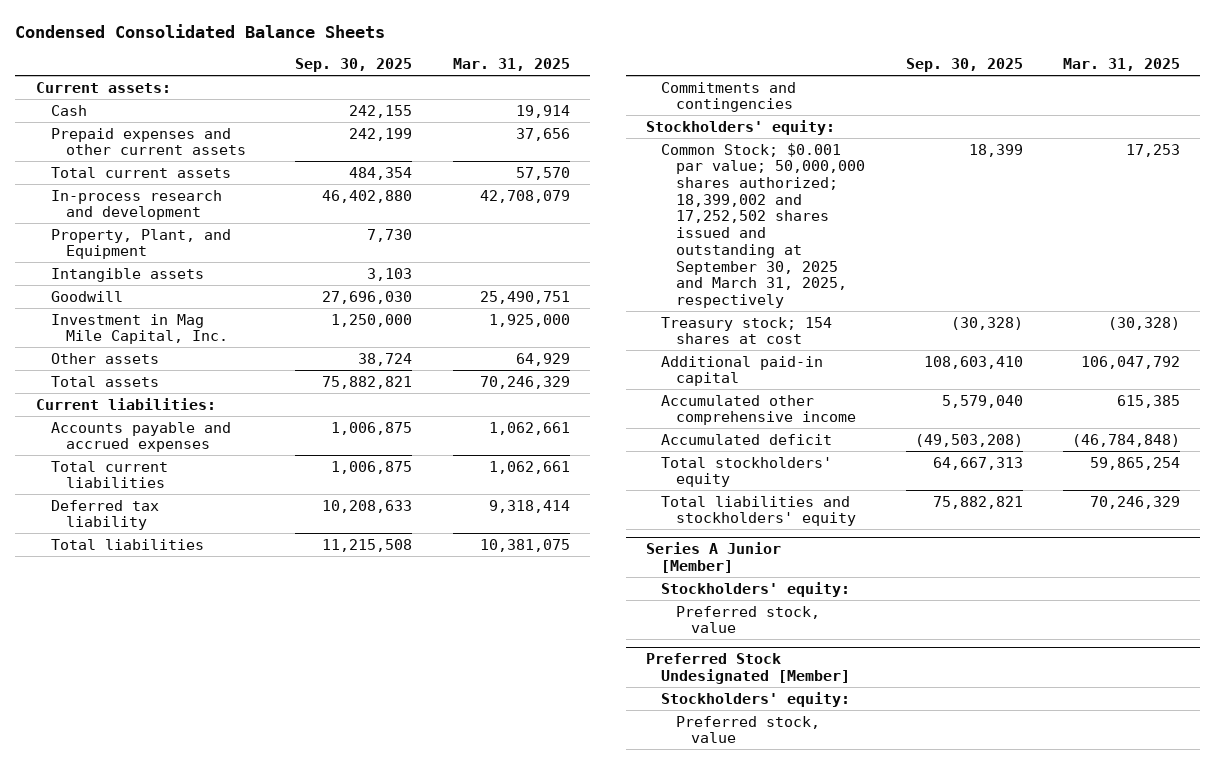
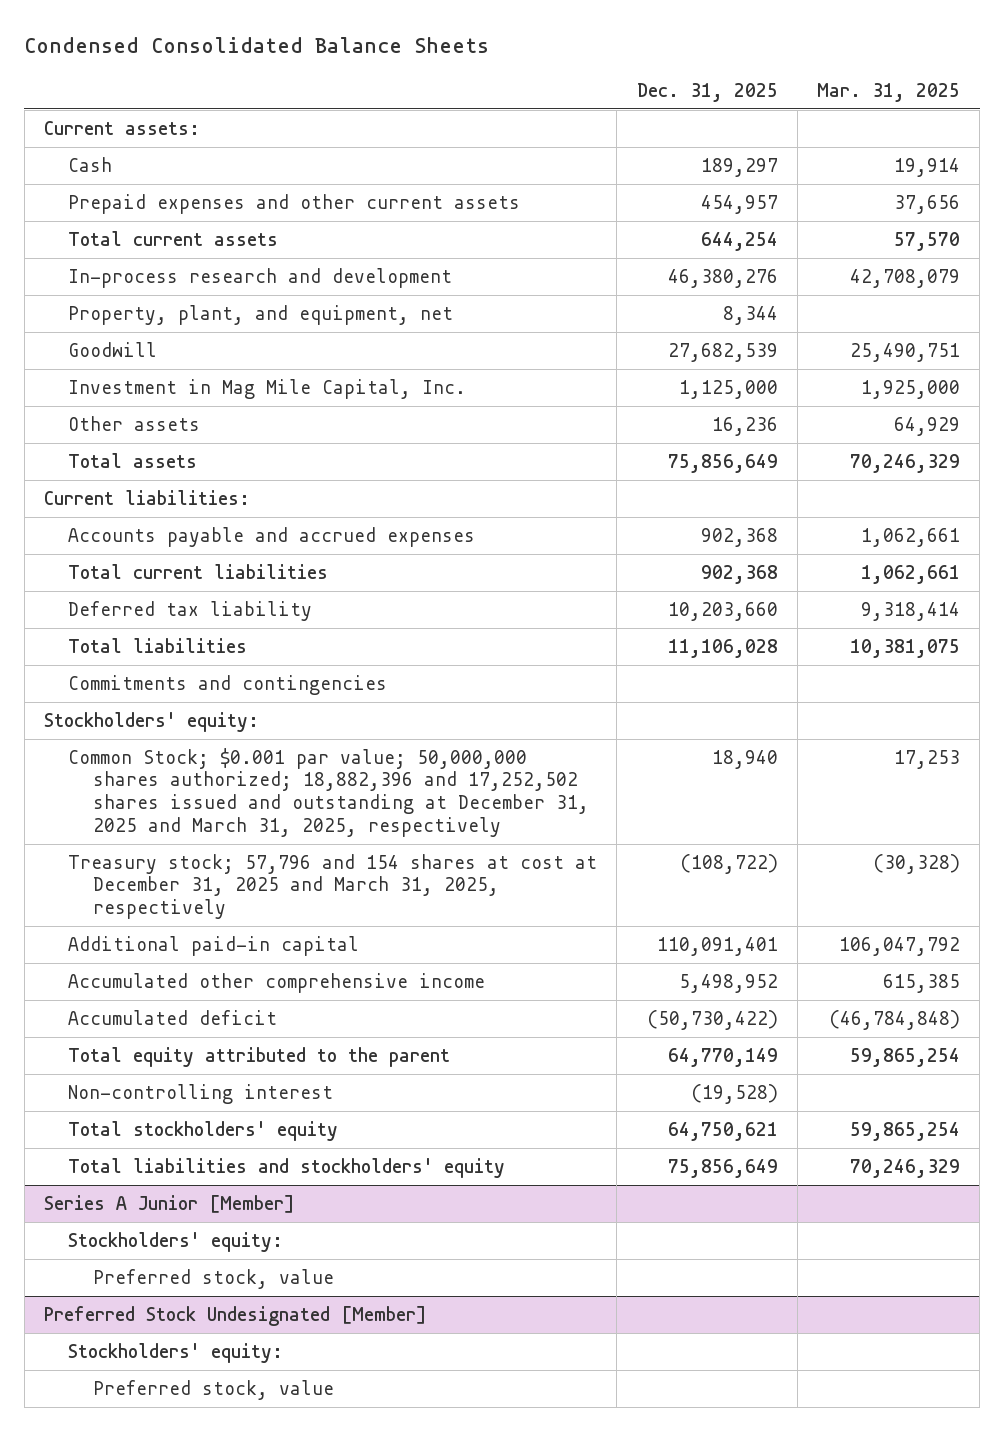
- | Sep. 30, 2025 | Mar. 31, 2025
+ | Dec. 31, 2025 | Mar. 31, 2025
- Property, Plant, and Equipment | 7,730 |
- Intangible assets | 3,103 |
+ Property, plant, and equipment, net | 8,344 |
- Common Stock; $0.001 par value; 50,000,000 shares authorized; 18,399,002 and 17,252,502 shares issued and outstanding at September 30, 2025 and March 31, 2025, respectively | 18,399 | 17,253
- Treasury stock; 154 shares at cost | (30,328) | (30,328)
+ Common Stock; $0.001 par value; 50,000,000 shares authorized; 18,882,396 and 17,252,502 shares issued and outstanding at December 31, 2025 and March 31, 2025, respectively | 18,940 | 17,253
+ Treasury stock; 57,796 and 154 shares at cost at December 31, 2025 and March 31, 2025, respectively | (108,722) | (30,328)
+ Total equity attributed to the parent | 64,770,149 | 59,865,254
+ Non-controlling interest | (19,528) |

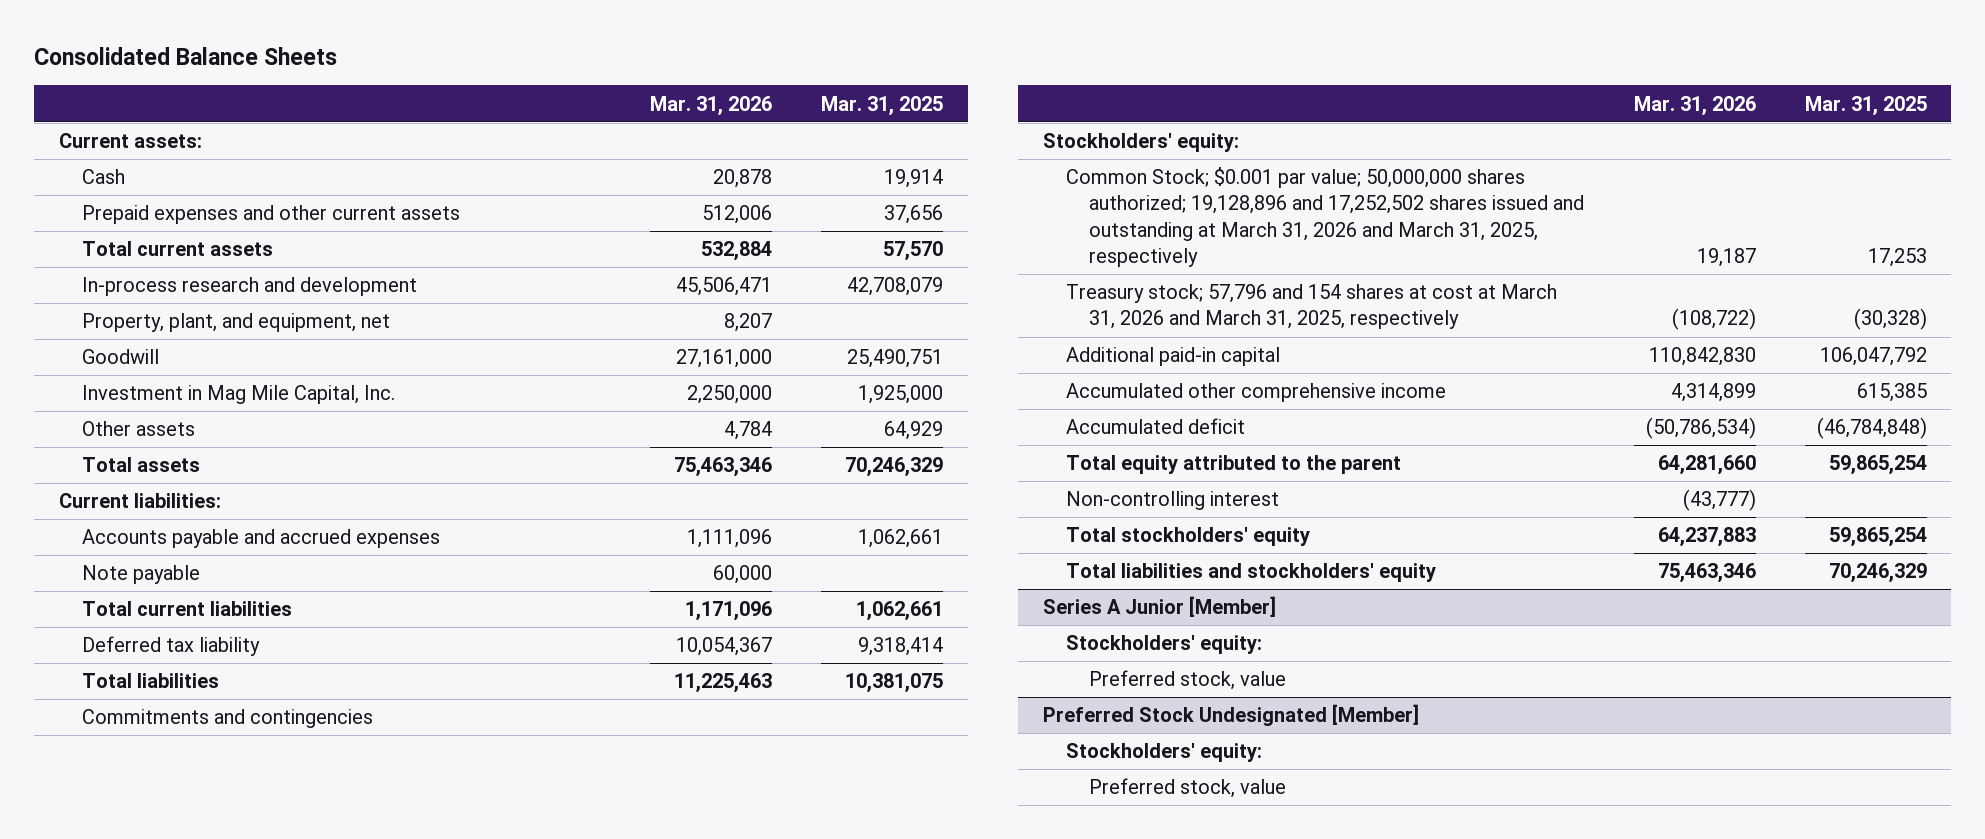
- Condensed Consolidated Balance Sheets
+ Consolidated Balance Sheets
- | Dec. 31, 2025 | Mar. 31, 2025
+ | Mar. 31, 2026 | Mar. 31, 2025
+ Note payable | 60,000 |
- Common Stock; $0.001 par value; 50,000,000 shares authorized; 18,882,396 and 17,252,502 shares issued and outstanding at December 31, 2025 and March 31, 2025, respectively | 18,940 | 17,253
- Treasury stock; 57,796 and 154 shares at cost at December 31, 2025 and March 31, 2025, respectively | (108,722) | (30,328)
+ Common Stock; $0.001 par value; 50,000,000 shares authorized; 19,128,896 and 17,252,502 shares issued and outstanding at March 31, 2026 and March 31, 2025, respectively | 19,187 | 17,253
+ Treasury stock; 57,796 and 154 shares at cost at March 31, 2026 and March 31, 2025, respectively | (108,722) | (30,328)

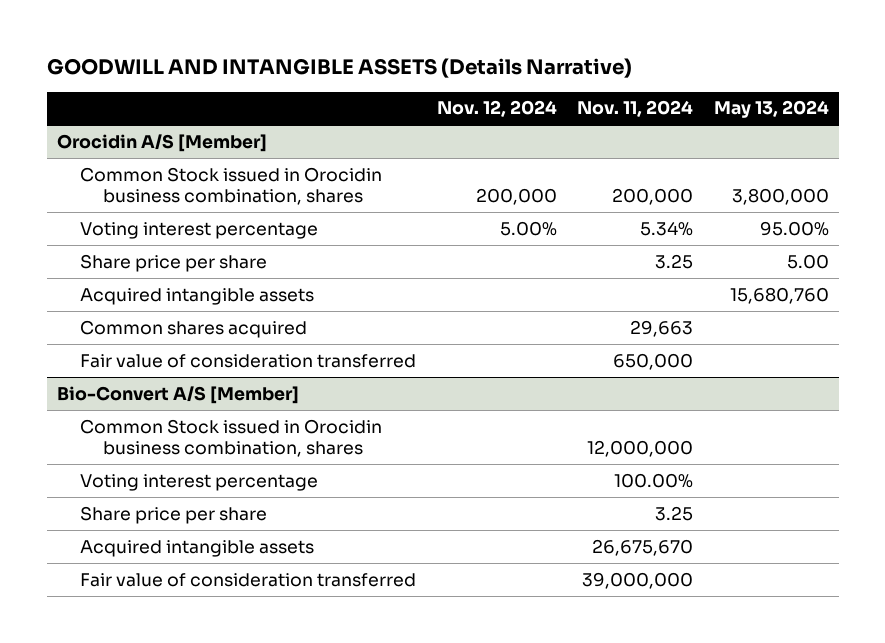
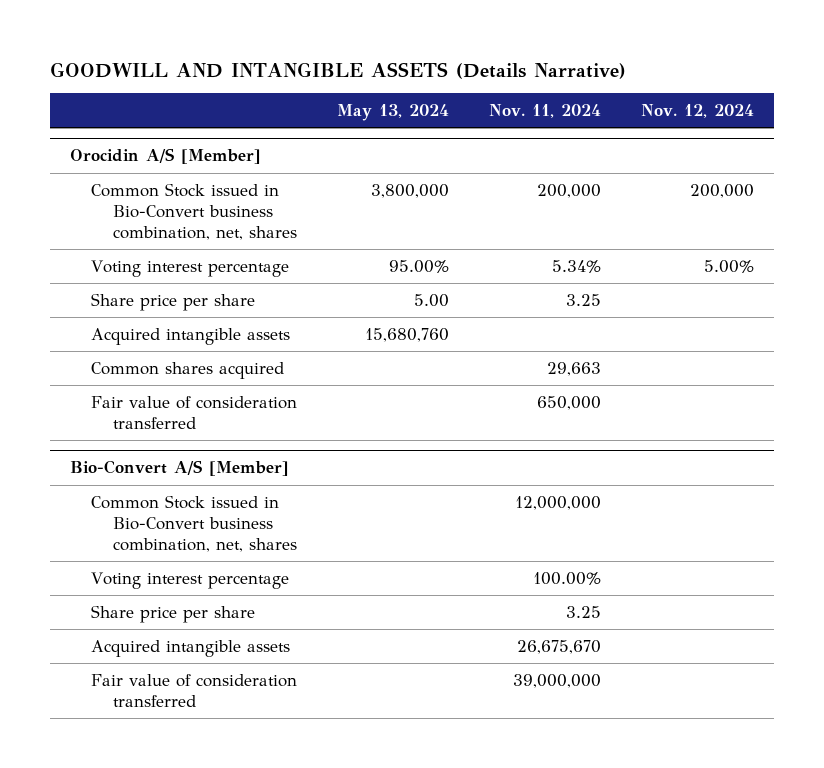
- | Nov. 12, 2024 | Nov. 11, 2024 | May 13, 2024
+ | May 13, 2024 | Nov. 11, 2024 | Nov. 12, 2024
@ Orocidin A/S [Member]
- Common Stock issued in Orocidin business combination, shares | 200,000 | 200,000 | 3,800,000
+ Common Stock issued in Bio-Convert business combination, net, shares | 3,800,000 | 200,000 | 200,000
@ Bio-Convert A/S [Member]
- Common Stock issued in Orocidin business combination, shares | | 12,000,000 |
+ Common Stock issued in Bio-Convert business combination, net, shares | | 12,000,000 |

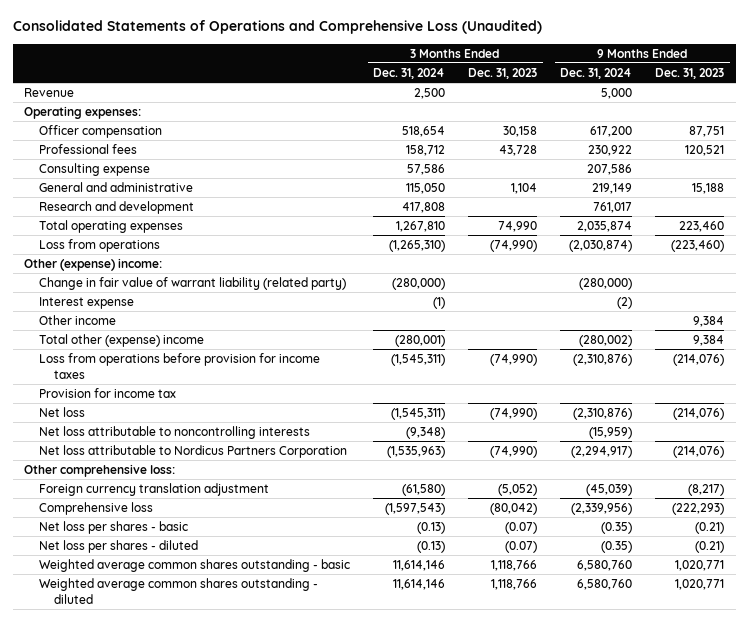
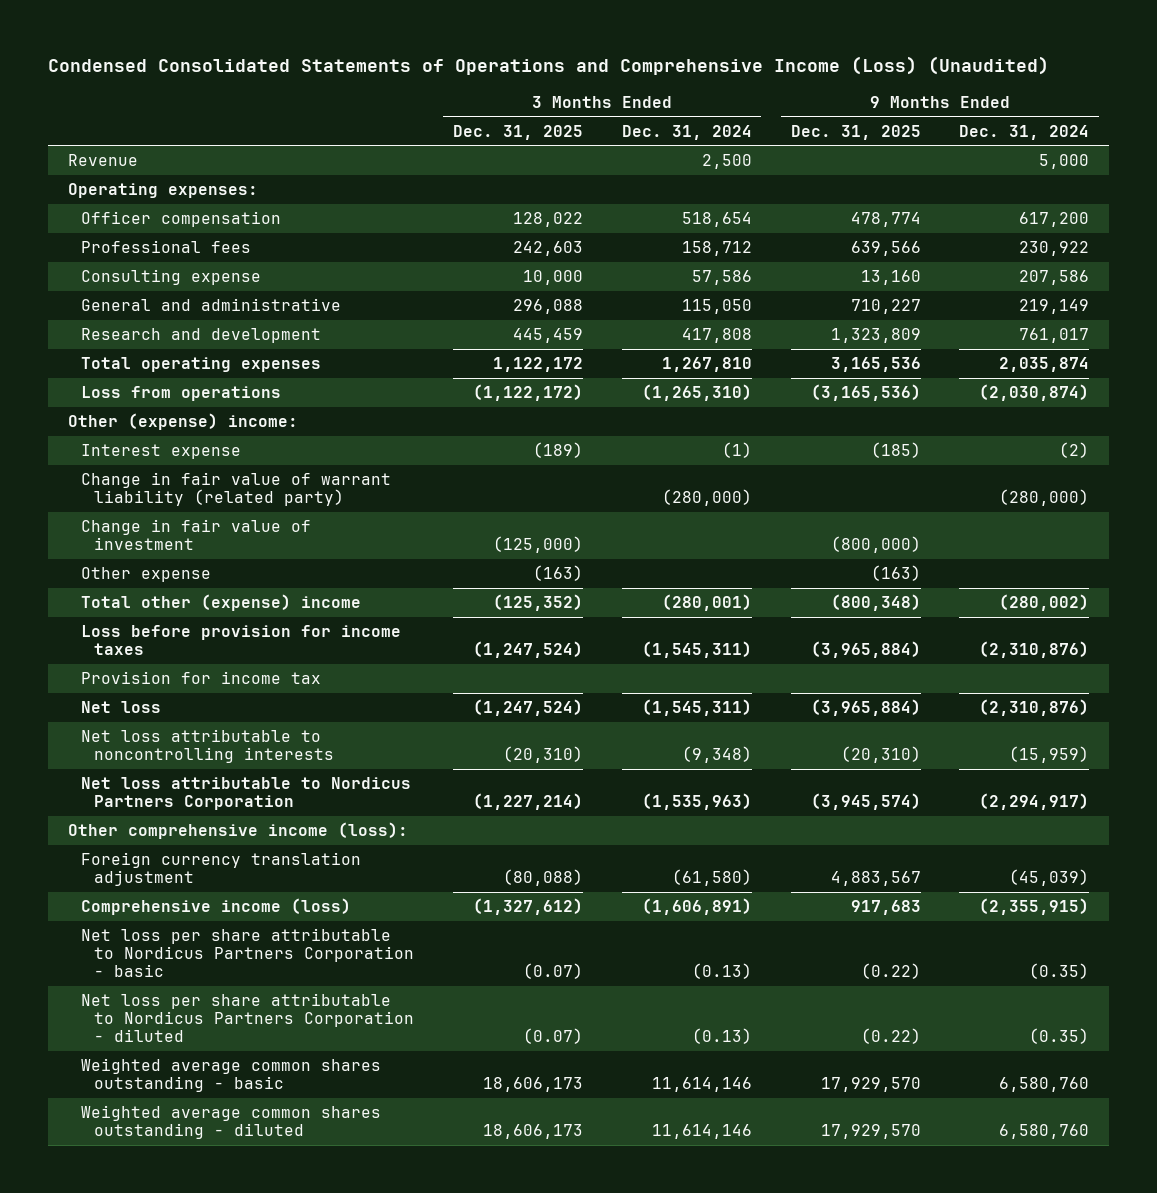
- Consolidated Statements of Operations and Comprehensive Loss (Unaudited)
+ Condensed Consolidated Statements of Operations and Comprehensive Income (Loss) (Unaudited)
- | 3 Months Ended Dec. 31, 2024 | 3 Months Ended Dec. 31, 2023 | 9 Months Ended Dec. 31, 2024 | 9 Months Ended Dec. 31, 2023
+ | 3 Months Ended Dec. 31, 2025 | 3 Months Ended Dec. 31, 2024 | 9 Months Ended Dec. 31, 2025 | 9 Months Ended Dec. 31, 2024
- Other income | | | | 9,384
moved down: Change in fair value of warrant liability (related party) | | (280,000) | | (280,000)
+ Change in fair value of investment | (125,000) | | (800,000) |
+ Other expense | (163) | | (163) |
- Loss from operations before provision for income taxes | (1,545,311) | (74,990) | (2,310,876) | (214,076)
+ Loss before provision for income taxes | (1,247,524) | (1,545,311) | (3,965,884) | (2,310,876)
- Other comprehensive loss:
+ Other comprehensive income (loss):
- Comprehensive loss | (1,597,543) | (80,042) | (2,339,956) | (222,293)
- Net loss per shares - basic | (0.13) | (0.07) | (0.35) | (0.21)
- Net loss per shares - diluted | (0.13) | (0.07) | (0.35) | (0.21)
+ Comprehensive income (loss) | (1,327,612) | (1,606,891) | 917,683 | (2,355,915)
+ Net loss per share attributable to Nordicus Partners Corporation - basic | (0.07) | (0.13) | (0.22) | (0.35)
+ Net loss per share attributable to Nordicus Partners Corporation - diluted | (0.07) | (0.13) | (0.22) | (0.35)

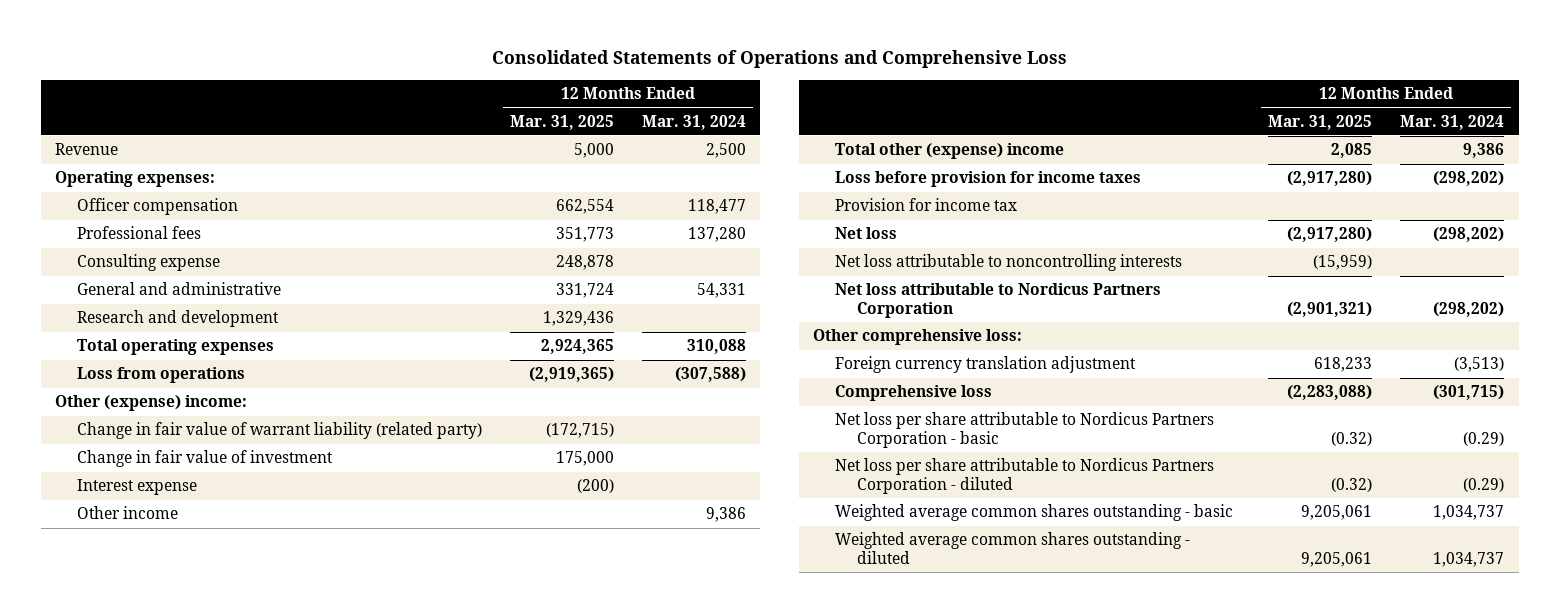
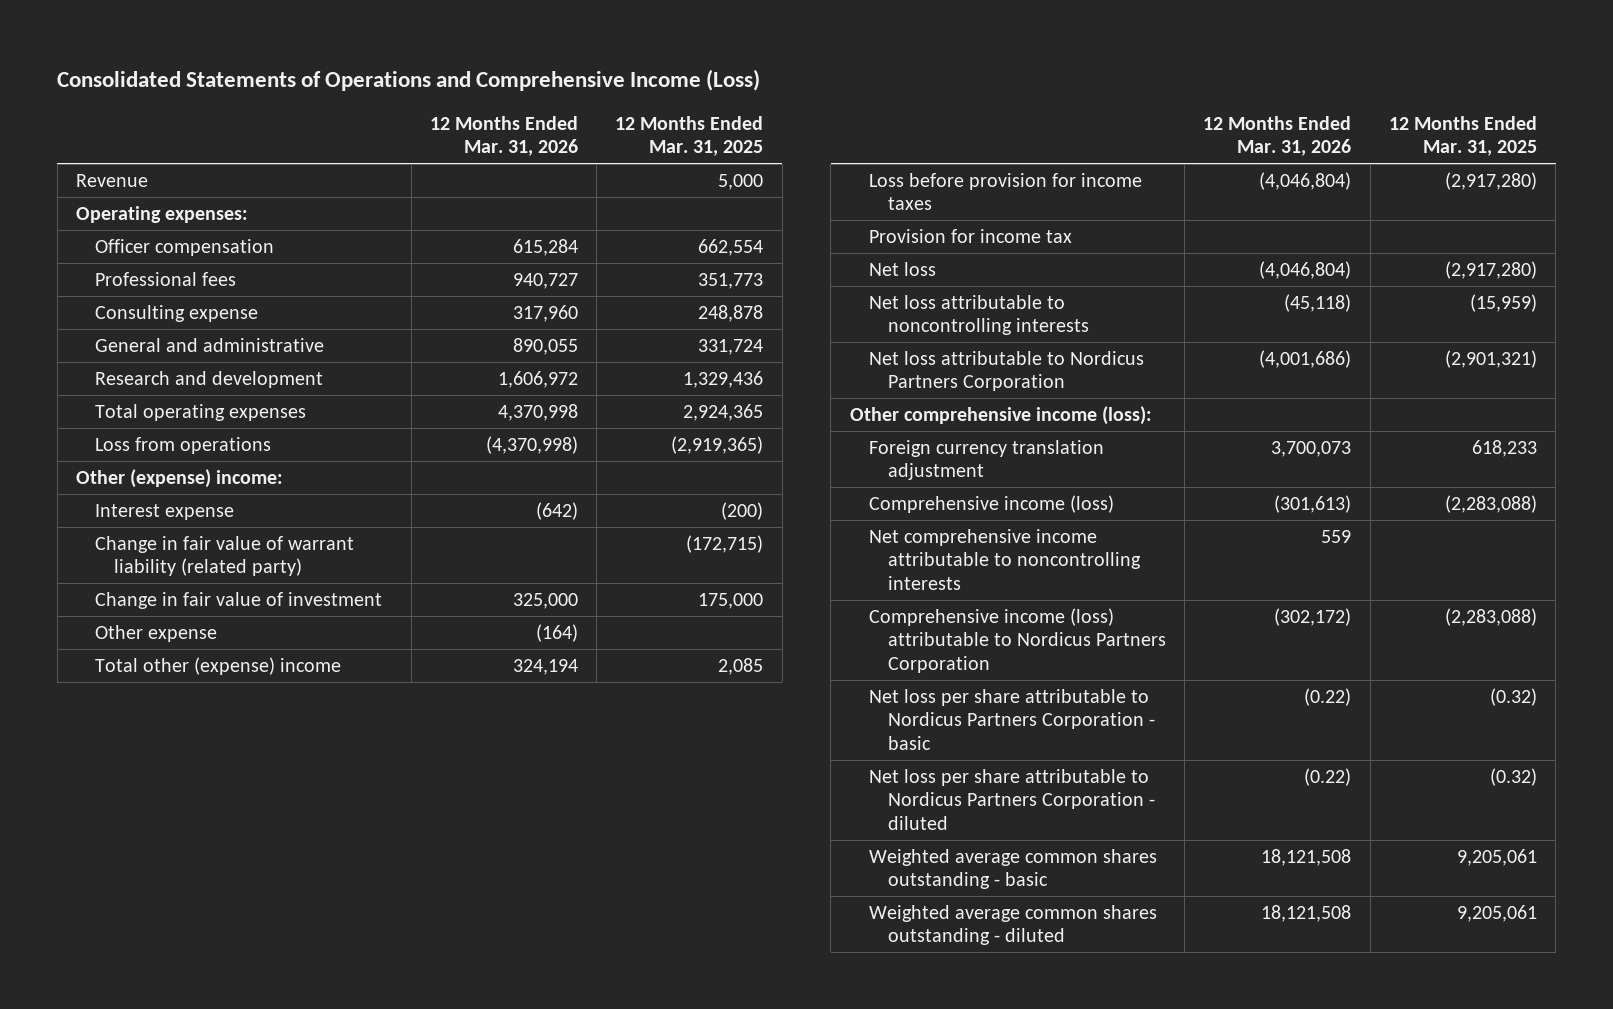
- Consolidated Statements of Operations and Comprehensive Loss
+ Consolidated Statements of Operations and Comprehensive Income (Loss)
- | 12 Months Ended Mar. 31, 2025 | 12 Months Ended Mar. 31, 2024
+ | 12 Months Ended Mar. 31, 2026 | 12 Months Ended Mar. 31, 2025
moved up: Interest expense | (642) | (200)
- Other income | | 9,386
+ Other expense | (164) |
- Other comprehensive loss:
+ Other comprehensive income (loss):
- Comprehensive loss | (2,283,088) | (301,715)
+ Comprehensive income (loss) | (301,613) | (2,283,088)
+ Net comprehensive income attributable to noncontrolling interests | 559 |
+ Comprehensive income (loss) attributable to Nordicus Partners Corporation | (302,172) | (2,283,088)

